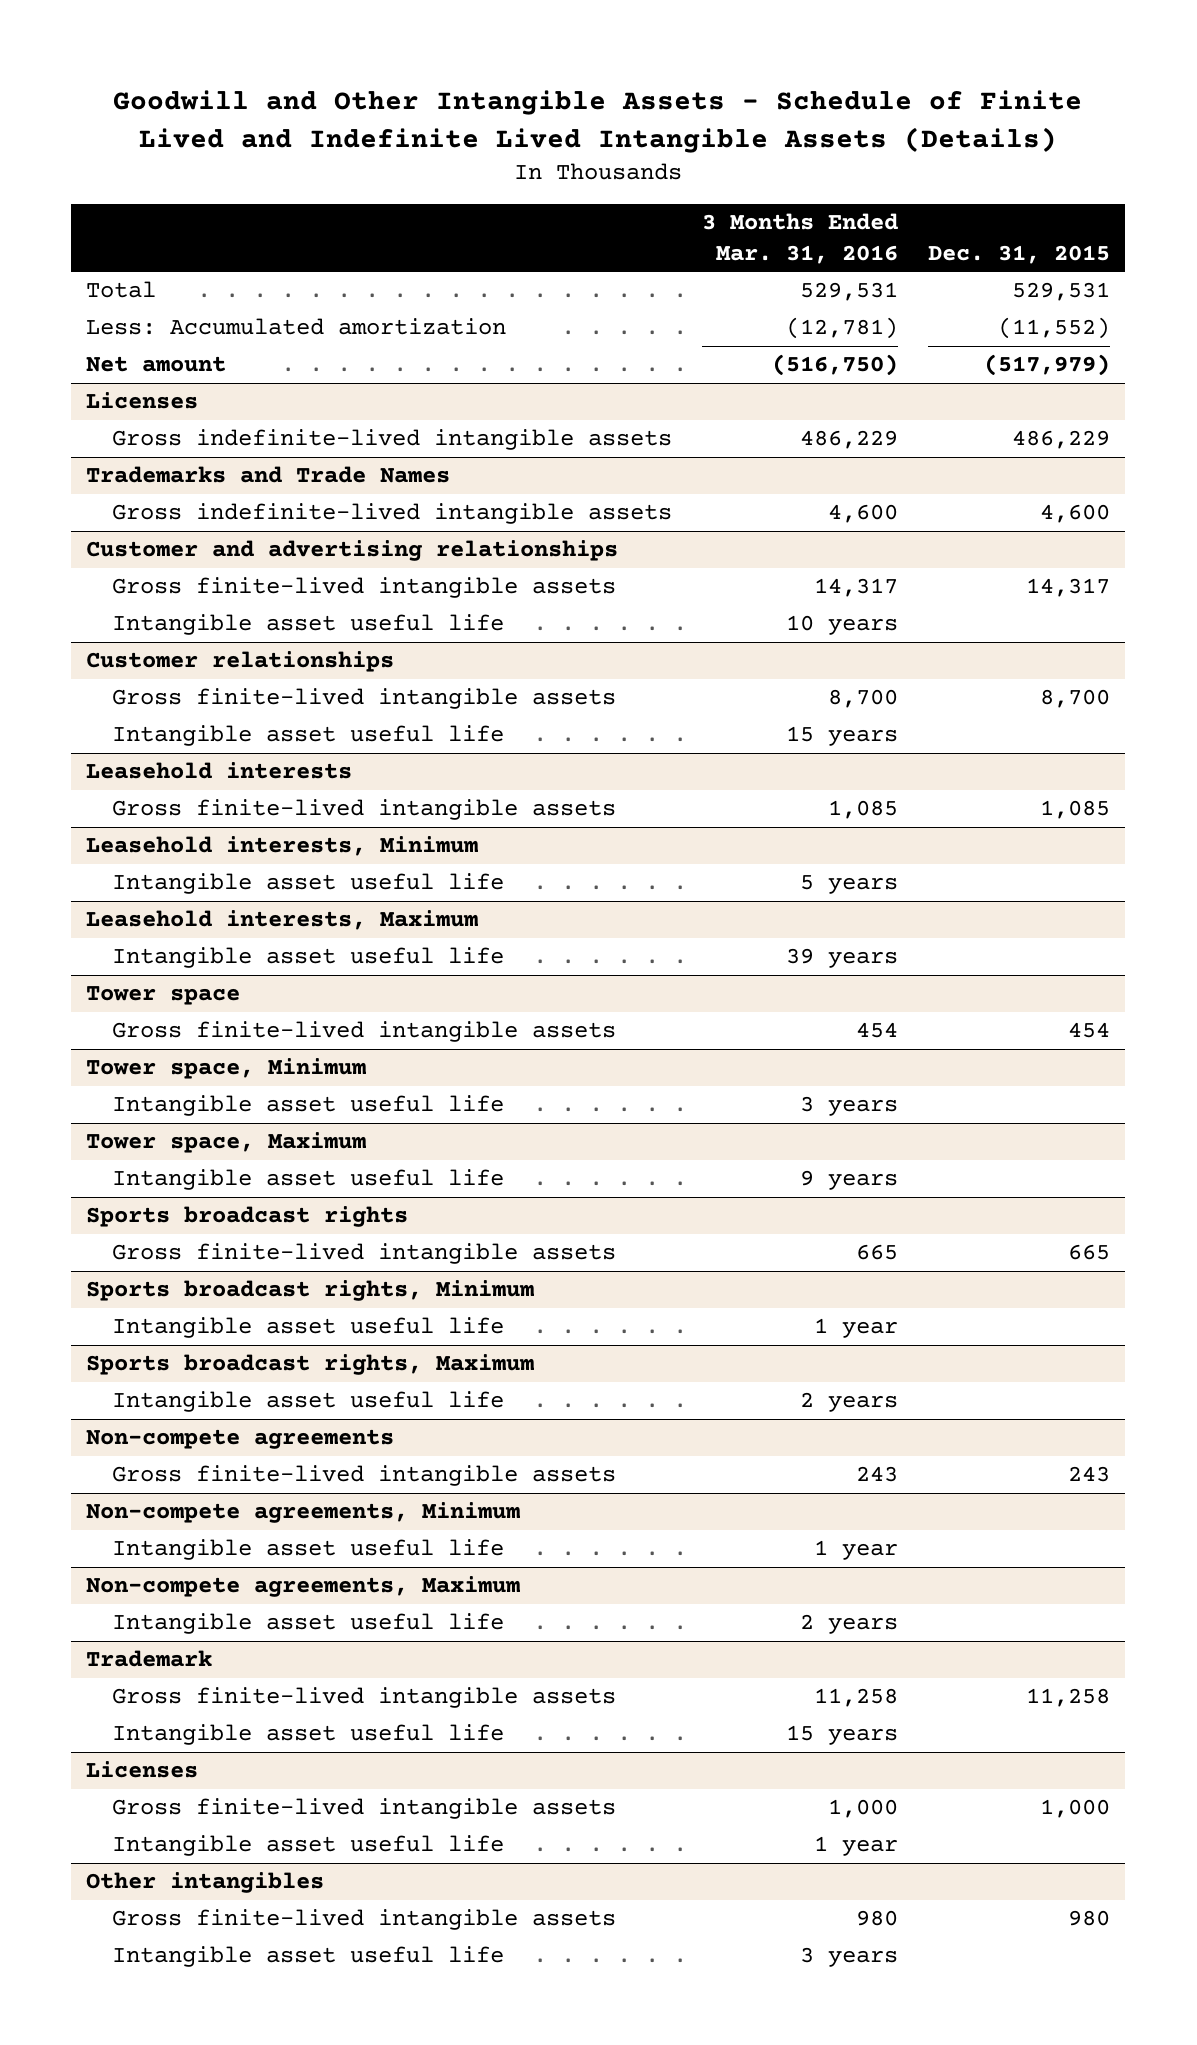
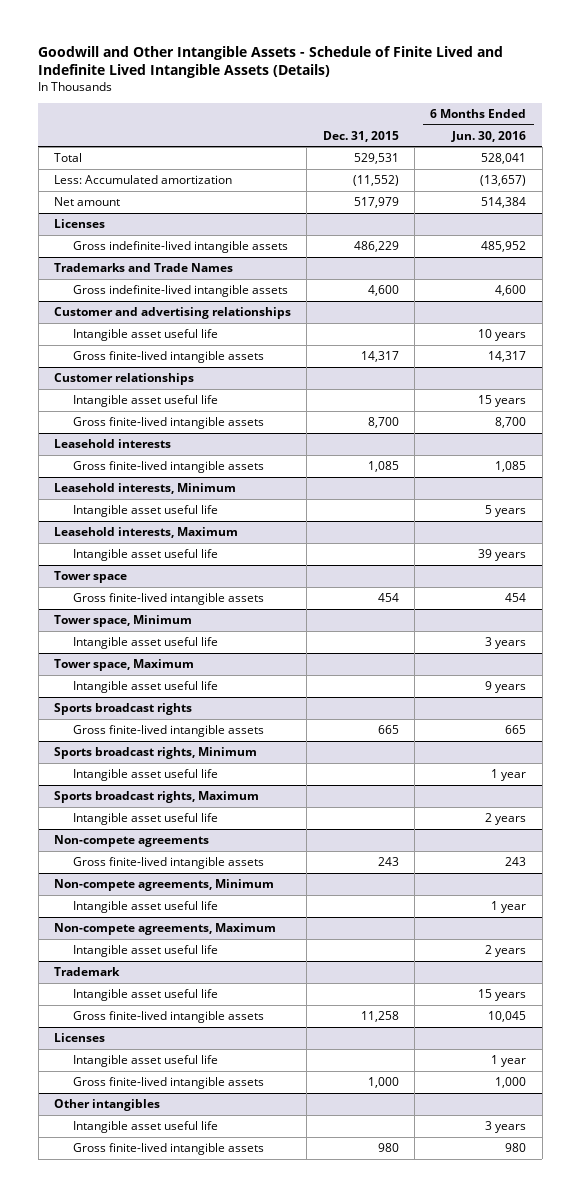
- | 3 Months Ended Mar. 31, 2016 | Dec. 31, 2015
+ | Dec. 31, 2015 | 6 Months Ended Jun. 30, 2016
- Net amount | (516,750) | (517,979)
+ Net amount | 517,979 | 514,384
@ Customer and advertising relationships
moved down: Gross finite-lived intangible assets | 14,317 | 14,317
@ Customer relationships
moved down: Gross finite-lived intangible assets | 8,700 | 8,700
@ Trademark
moved down: Gross finite-lived intangible assets | 11,258 | 10,045
@ Licenses
moved down: Gross finite-lived intangible assets | 1,000 | 1,000
@ Other intangibles
moved down: Gross finite-lived intangible assets | 980 | 980

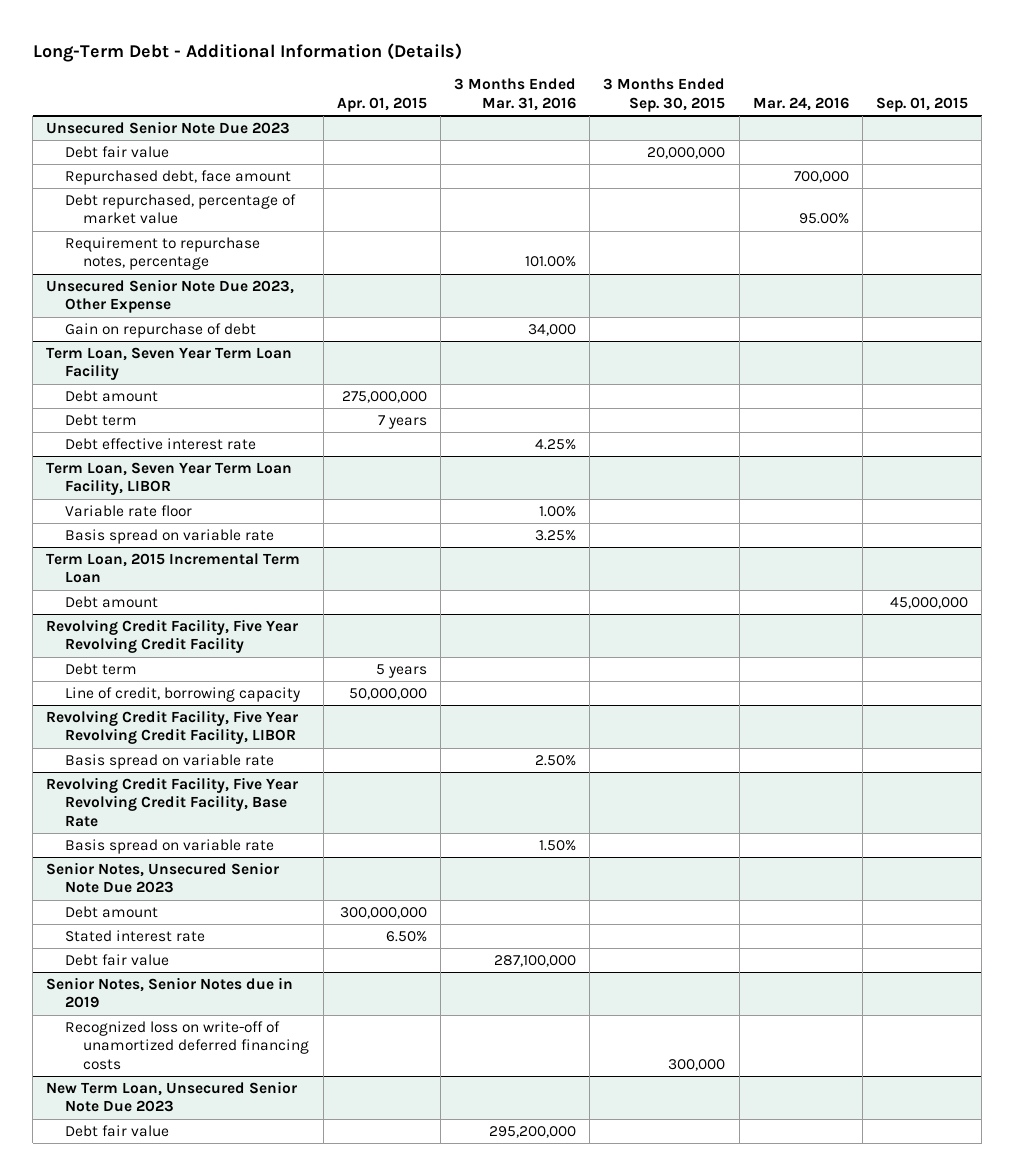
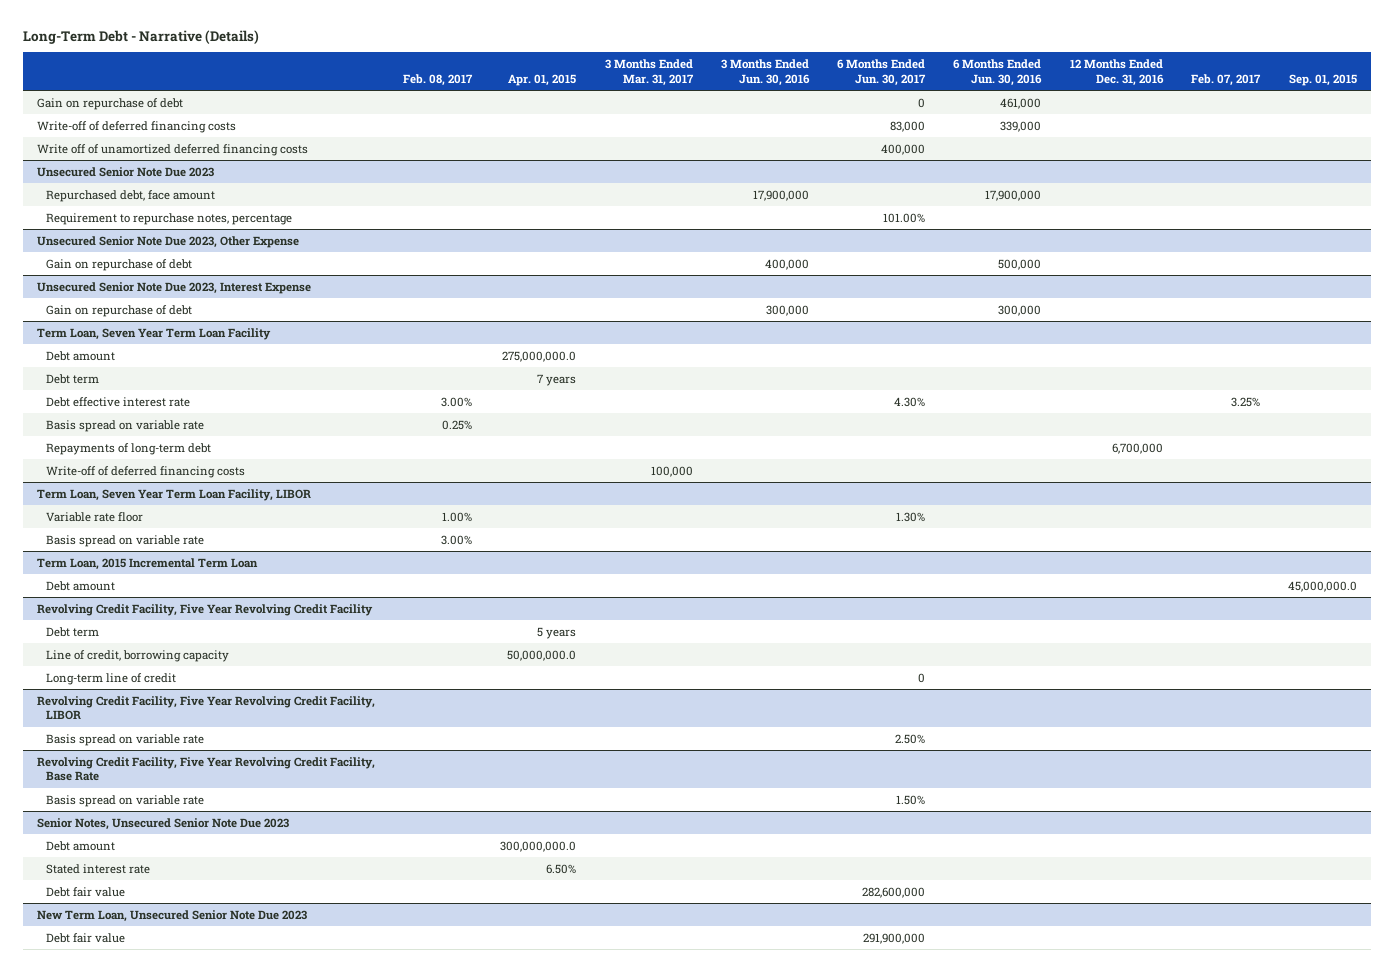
- Long-Term Debt - Additional Information (Details)
+ Long-Term Debt - Narrative (Details)
- | Apr. 01, 2015 | 3 Months Ended Mar. 31, 2016 | 3 Months Ended Sep. 30, 2015 | Mar. 24, 2016 | Sep. 01, 2015
+ | Feb. 08, 2017 | Apr. 01, 2015 | 3 Months Ended Mar. 31, 2017 | 3 Months Ended Jun. 30, 2016 | 6 Months Ended Jun. 30, 2017 | 6 Months Ended Jun. 30, 2016 | 12 Months Ended Dec. 31, 2016 | Feb. 07, 2017 | Sep. 01, 2015
+ Gain on repurchase of debt | | | | | 0 | 461,000 | | |
+ Write-off of deferred financing costs | | | | | 83,000 | 339,000 | | |
+ Write off of unamortized deferred financing costs | | | | | 400,000 | | | |
@ Unsecured Senior Note Due 2023
- Debt fair value | | | 20,000,000 | |
- Debt repurchased, percentage of market value | | | | 95.00% |
+ Unsecured Senior Note Due 2023, Interest Expense
+ Gain on repurchase of debt | | | | 300,000 | | 300,000 | | |
@ Term Loan, Seven Year Term Loan Facility
- Debt amount | 275,000,000 | | | |
+ Debt amount | | 275,000,000.0 | | | | | | |
+ Basis spread on variable rate | 0.25% | | | | | | | |
+ Repayments of long-term debt | | | | | | | 6,700,000 | |
+ Write-off of deferred financing costs | | | 100,000 | | | | | |
@ Term Loan, 2015 Incremental Term Loan
- Debt amount | | | | | 45,000,000
+ Debt amount | | | | | | | | | 45,000,000.0
@ Revolving Credit Facility, Five Year Revolving Credit Facility
- Line of credit, borrowing capacity | 50,000,000 | | | |
+ Line of credit, borrowing capacity | | 50,000,000.0 | | | | | | |
+ Long-term line of credit | | | | | 0 | | | |
@ Senior Notes, Unsecured Senior Note Due 2023
- Debt amount | 300,000,000 | | | |
+ Debt amount | | 300,000,000.0 | | | | | | |
- Senior Notes, Senior Notes due in 2019
- Recognized loss on write-off of unamortized deferred financing costs | | | 300,000 | |

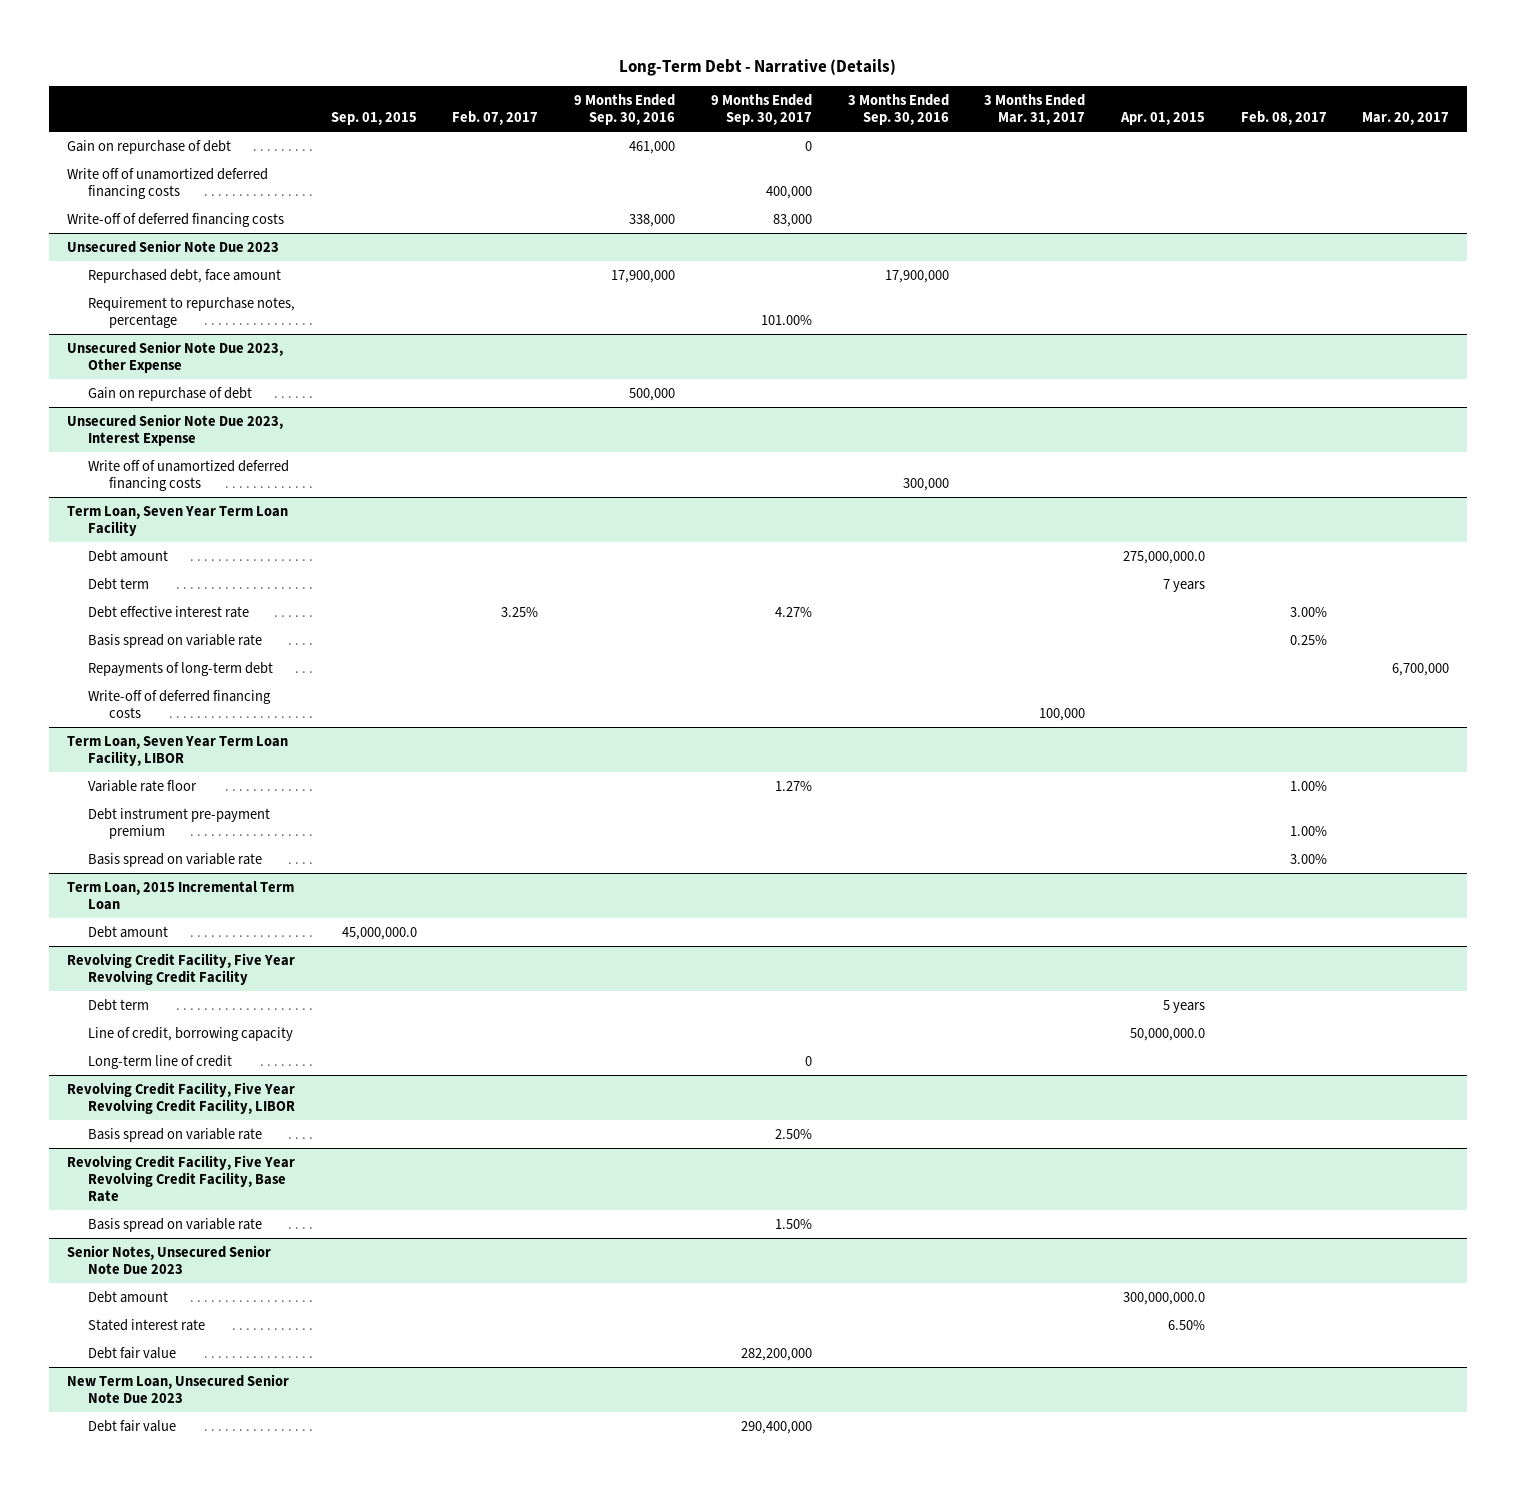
- | Feb. 08, 2017 | Apr. 01, 2015 | 3 Months Ended Mar. 31, 2017 | 3 Months Ended Jun. 30, 2016 | 6 Months Ended Jun. 30, 2017 | 6 Months Ended Jun. 30, 2016 | 12 Months Ended Dec. 31, 2016 | Feb. 07, 2017 | Sep. 01, 2015
+ | Sep. 01, 2015 | Feb. 07, 2017 | 9 Months Ended Sep. 30, 2016 | 9 Months Ended Sep. 30, 2017 | 3 Months Ended Sep. 30, 2016 | 3 Months Ended Mar. 31, 2017 | Apr. 01, 2015 | Feb. 08, 2017 | Mar. 20, 2017
moved down: Write-off of deferred financing costs | | | 338,000 | 83,000 | | | | |
@ Unsecured Senior Note Due 2023, Interest Expense
- Gain on repurchase of debt | | | | 300,000 | | 300,000 | | |
+ Write off of unamortized deferred financing costs | | | | | 300,000 | | | |
@ Term Loan, Seven Year Term Loan Facility, LIBOR
+ Debt instrument pre-payment premium | | | | | | | | 1.00% |

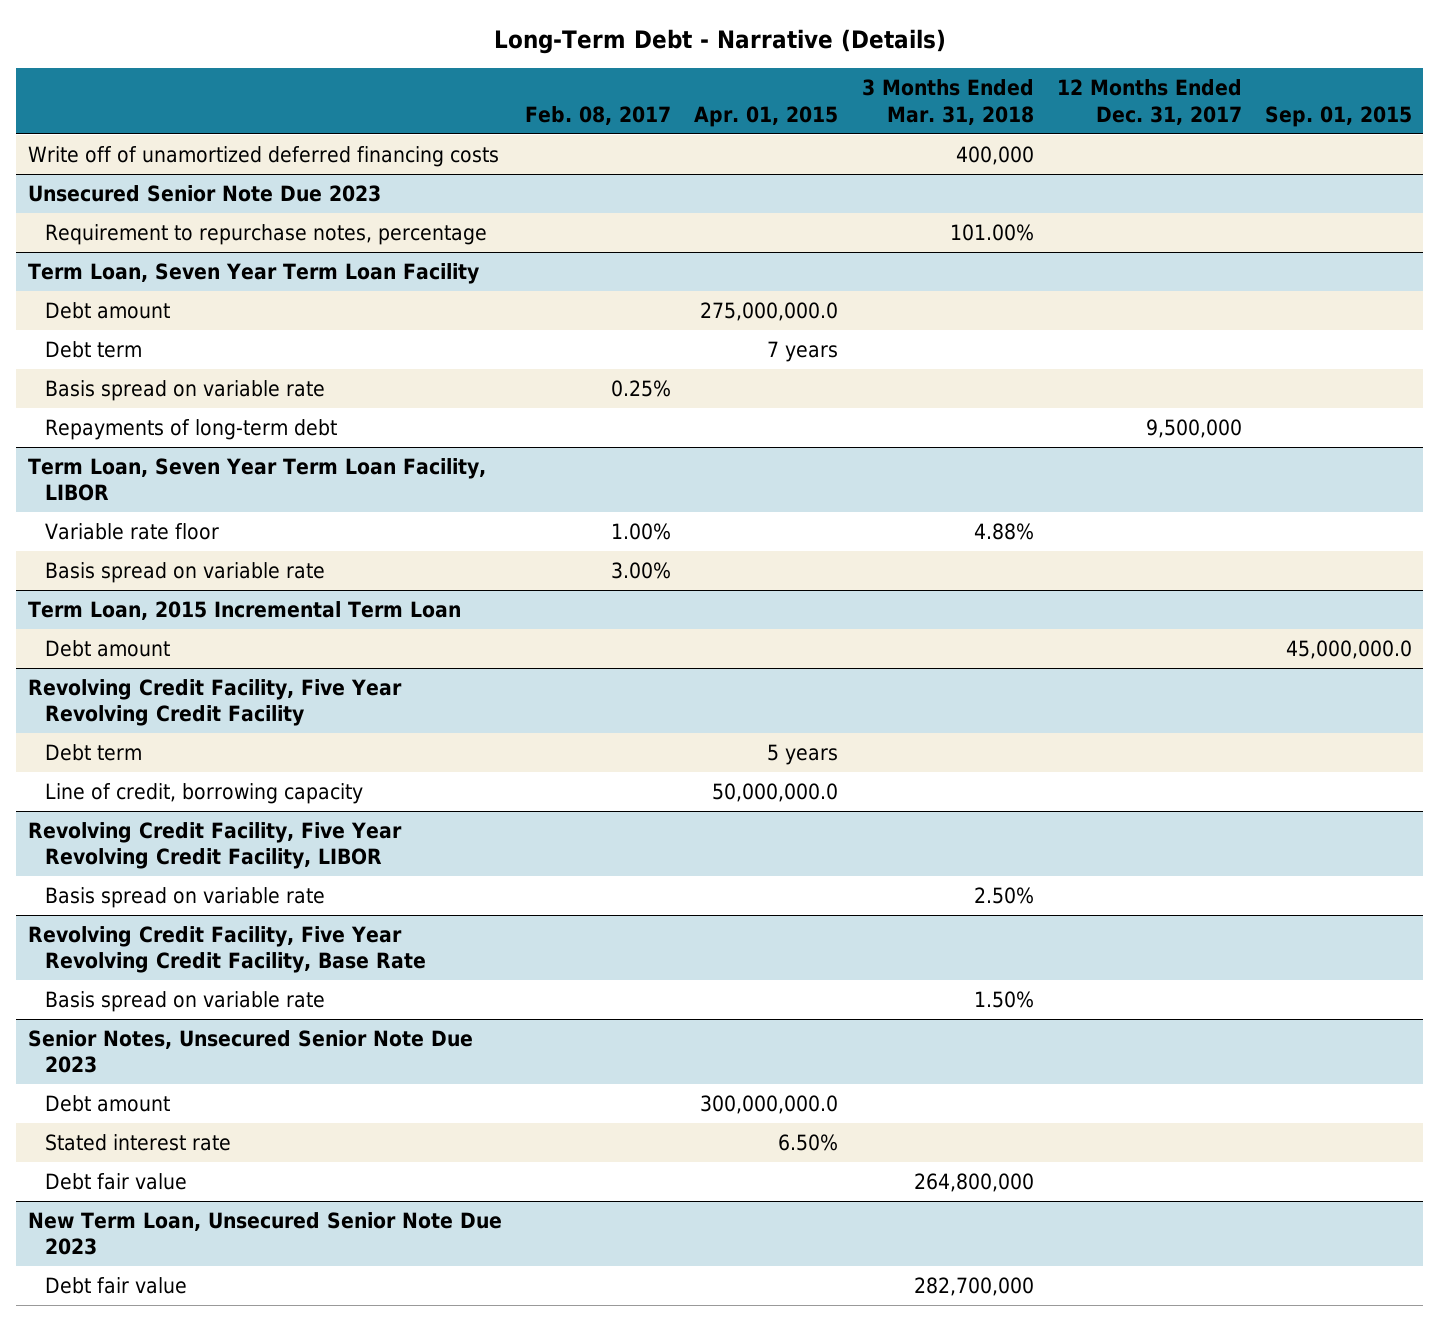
- | Sep. 01, 2015 | Feb. 07, 2017 | 9 Months Ended Sep. 30, 2016 | 9 Months Ended Sep. 30, 2017 | 3 Months Ended Sep. 30, 2016 | 3 Months Ended Mar. 31, 2017 | Apr. 01, 2015 | Feb. 08, 2017 | Mar. 20, 2017
+ | Feb. 08, 2017 | Apr. 01, 2015 | 3 Months Ended Mar. 31, 2018 | 12 Months Ended Dec. 31, 2017 | Sep. 01, 2015
- Gain on repurchase of debt | | | 461,000 | 0 | | | | |
- Write-off of deferred financing costs | | | 338,000 | 83,000 | | | | |
@ Unsecured Senior Note Due 2023
- Repurchased debt, face amount | | | 17,900,000 | | 17,900,000 | | | |
- Unsecured Senior Note Due 2023, Other Expense
- Gain on repurchase of debt | | | 500,000 | | | | | |
- Unsecured Senior Note Due 2023, Interest Expense
- Write off of unamortized deferred financing costs | | | | | 300,000 | | | |
@ Term Loan, Seven Year Term Loan Facility
- Debt effective interest rate | | 3.25% | | 4.27% | | | | 3.00% |
- Write-off of deferred financing costs | | | | | | 100,000 | | |
@ Term Loan, Seven Year Term Loan Facility, LIBOR
- Debt instrument pre-payment premium | | | | | | | | 1.00% |
@ Revolving Credit Facility, Five Year Revolving Credit Facility
- Long-term line of credit | | | | 0 | | | | |

